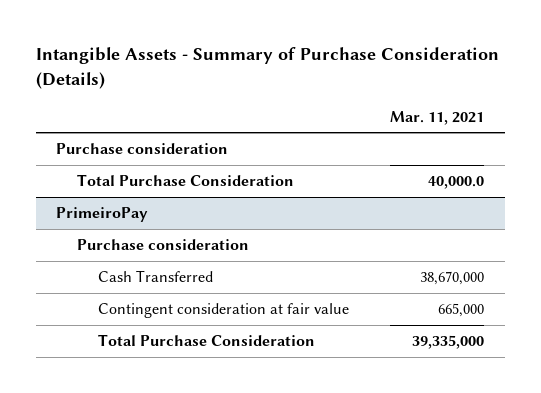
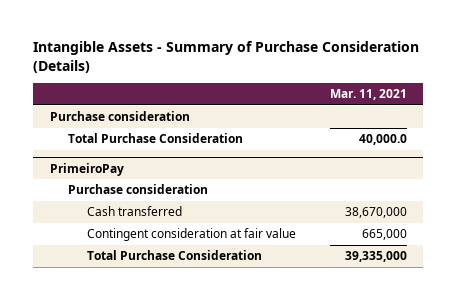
@ PrimeiroPay
- Cash Transferred | 38,670,000
+ Cash transferred | 38,670,000

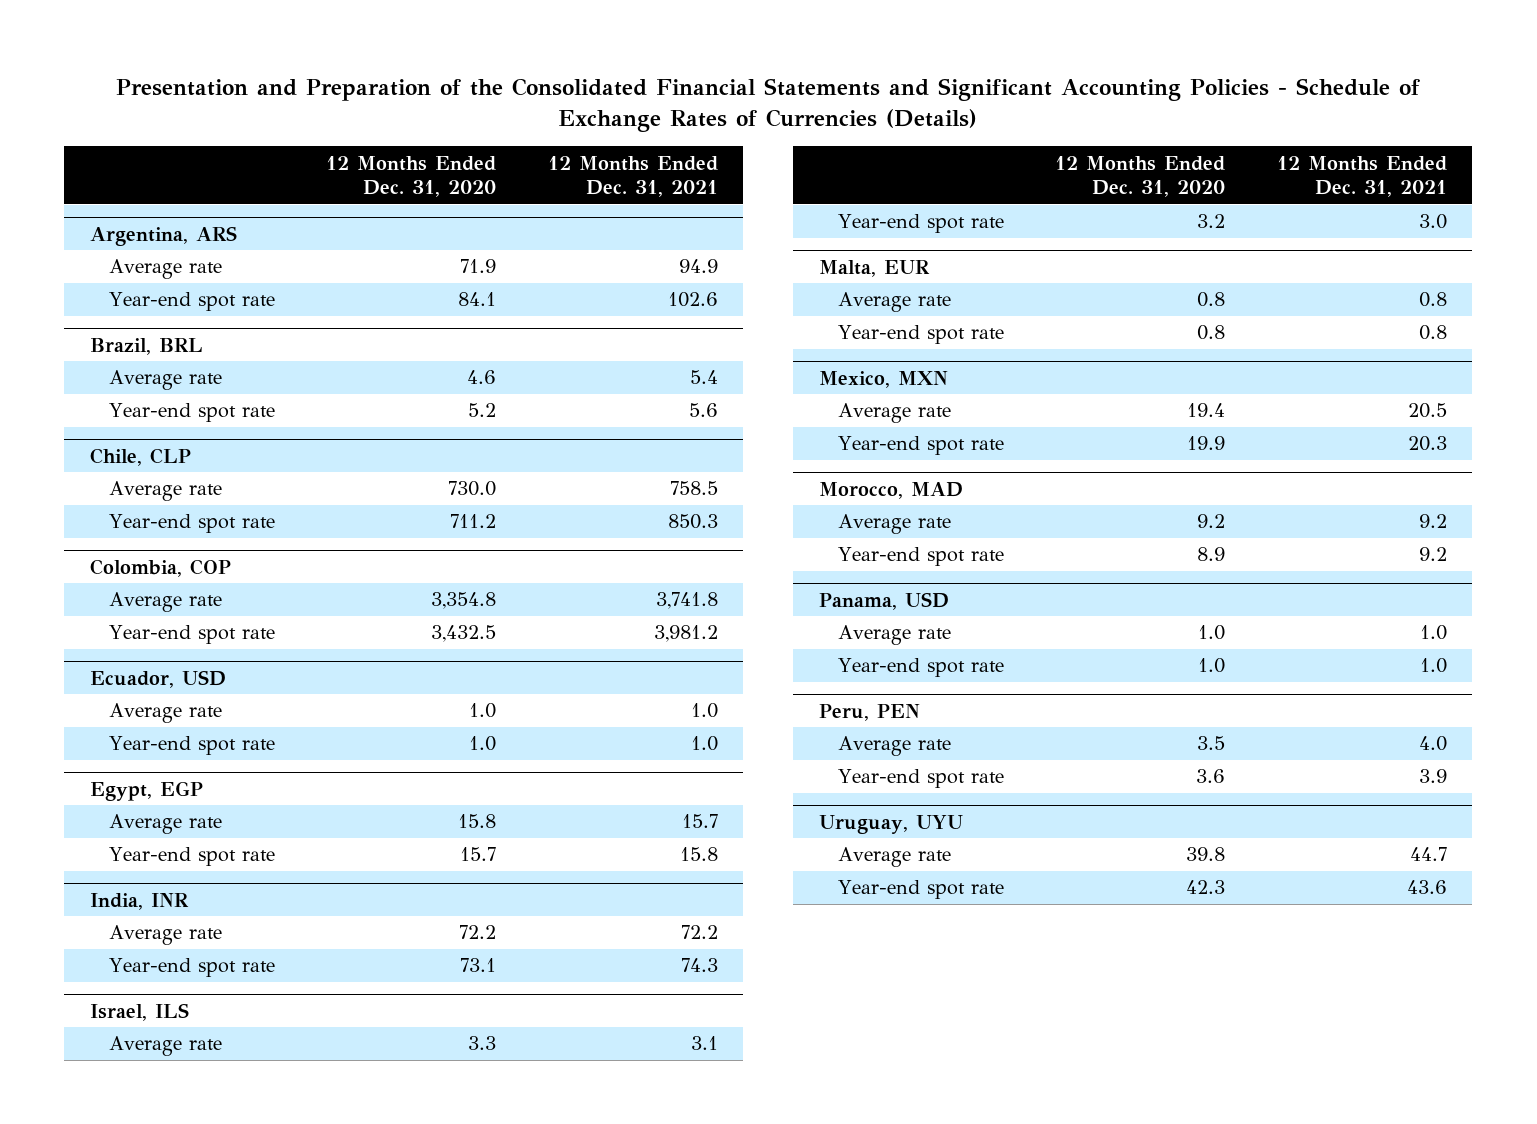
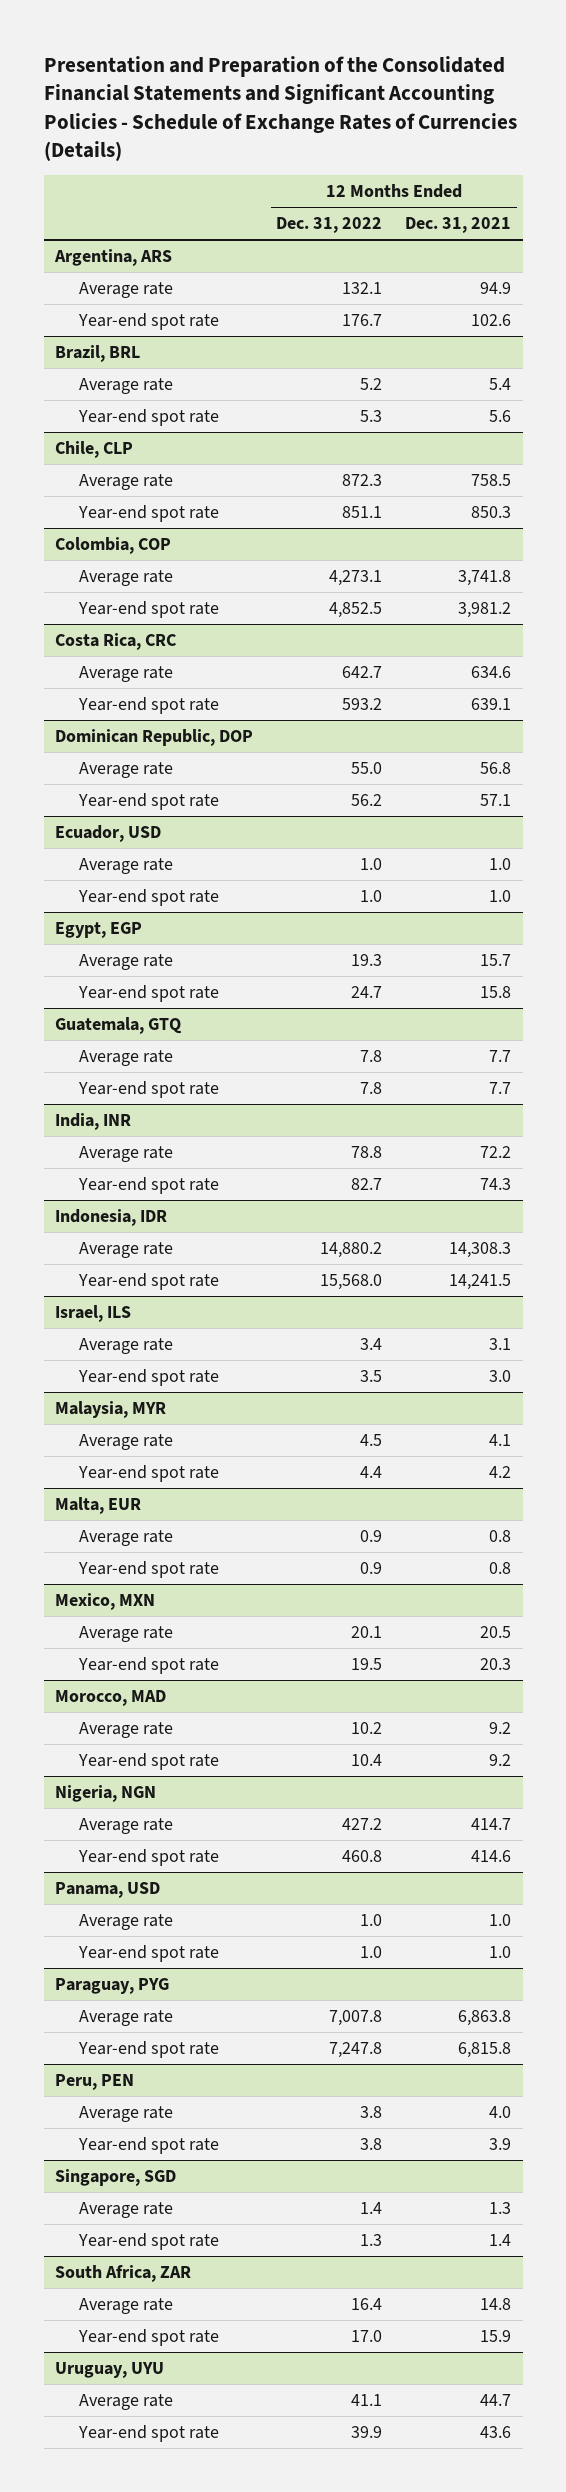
- | 12 Months Ended Dec. 31, 2020 | 12 Months Ended Dec. 31, 2021
+ | 12 Months Ended Dec. 31, 2022 | 12 Months Ended Dec. 31, 2021
+ Costa Rica, CRC
+ Average rate | 642.7 | 634.6
+ Year-end spot rate | 593.2 | 639.1
+ Dominican Republic, DOP
+ Average rate | 55.0 | 56.8
+ Year-end spot rate | 56.2 | 57.1
+ Guatemala, GTQ
+ Average rate | 7.8 | 7.7
+ Year-end spot rate | 7.8 | 7.7
+ Indonesia, IDR
+ Average rate | 14,880.2 | 14,308.3
+ Year-end spot rate | 15,568.0 | 14,241.5
+ Malaysia, MYR
+ Average rate | 4.5 | 4.1
+ Year-end spot rate | 4.4 | 4.2
+ Nigeria, NGN
+ Average rate | 427.2 | 414.7
+ Year-end spot rate | 460.8 | 414.6
+ Paraguay, PYG
+ Average rate | 7,007.8 | 6,863.8
+ Year-end spot rate | 7,247.8 | 6,815.8
+ Singapore, SGD
+ Average rate | 1.4 | 1.3
+ Year-end spot rate | 1.3 | 1.4
+ South Africa, ZAR
+ Average rate | 16.4 | 14.8
+ Year-end spot rate | 17.0 | 15.9

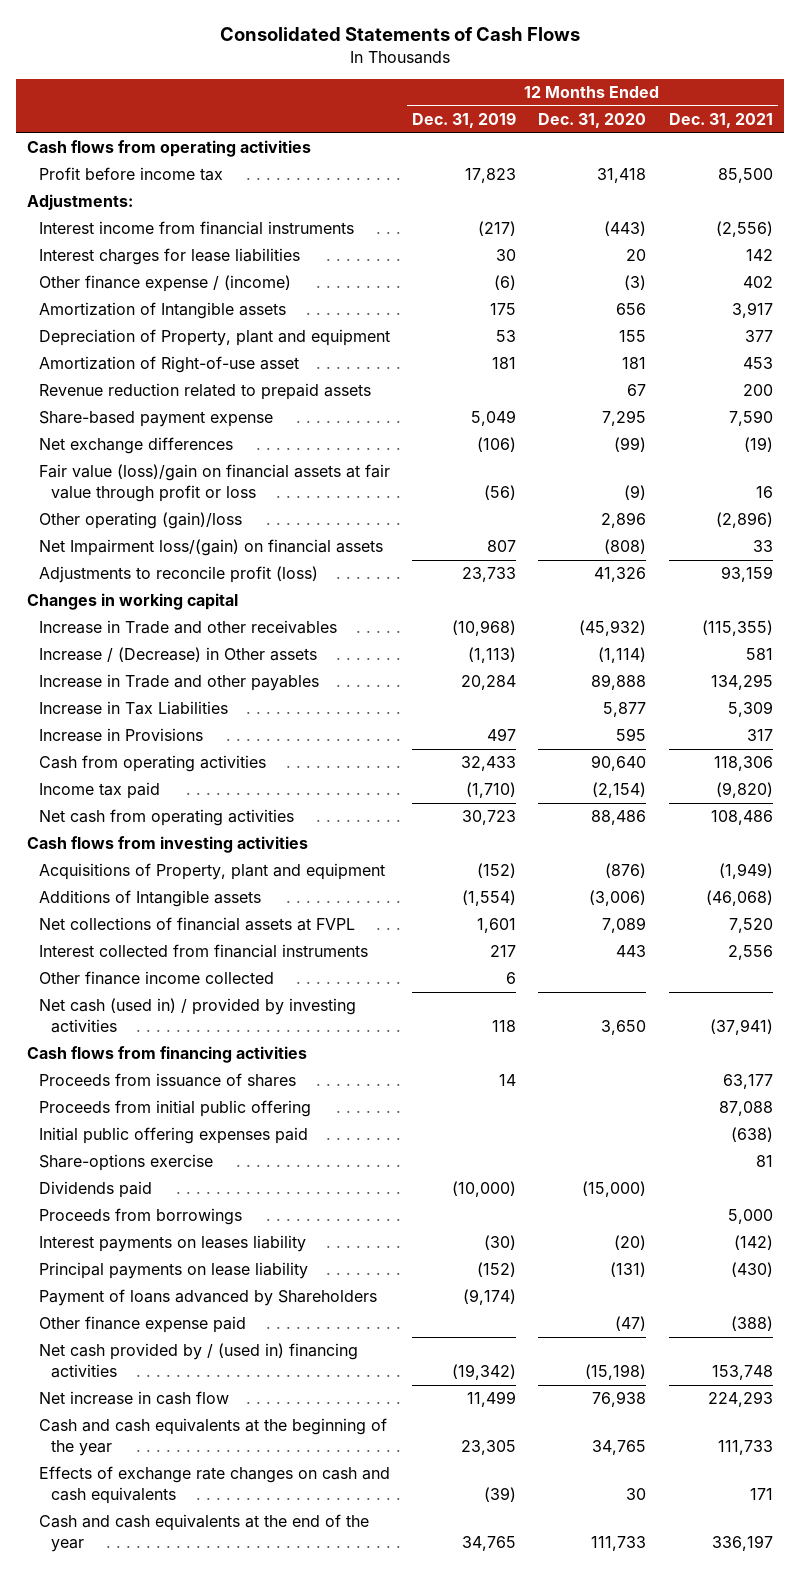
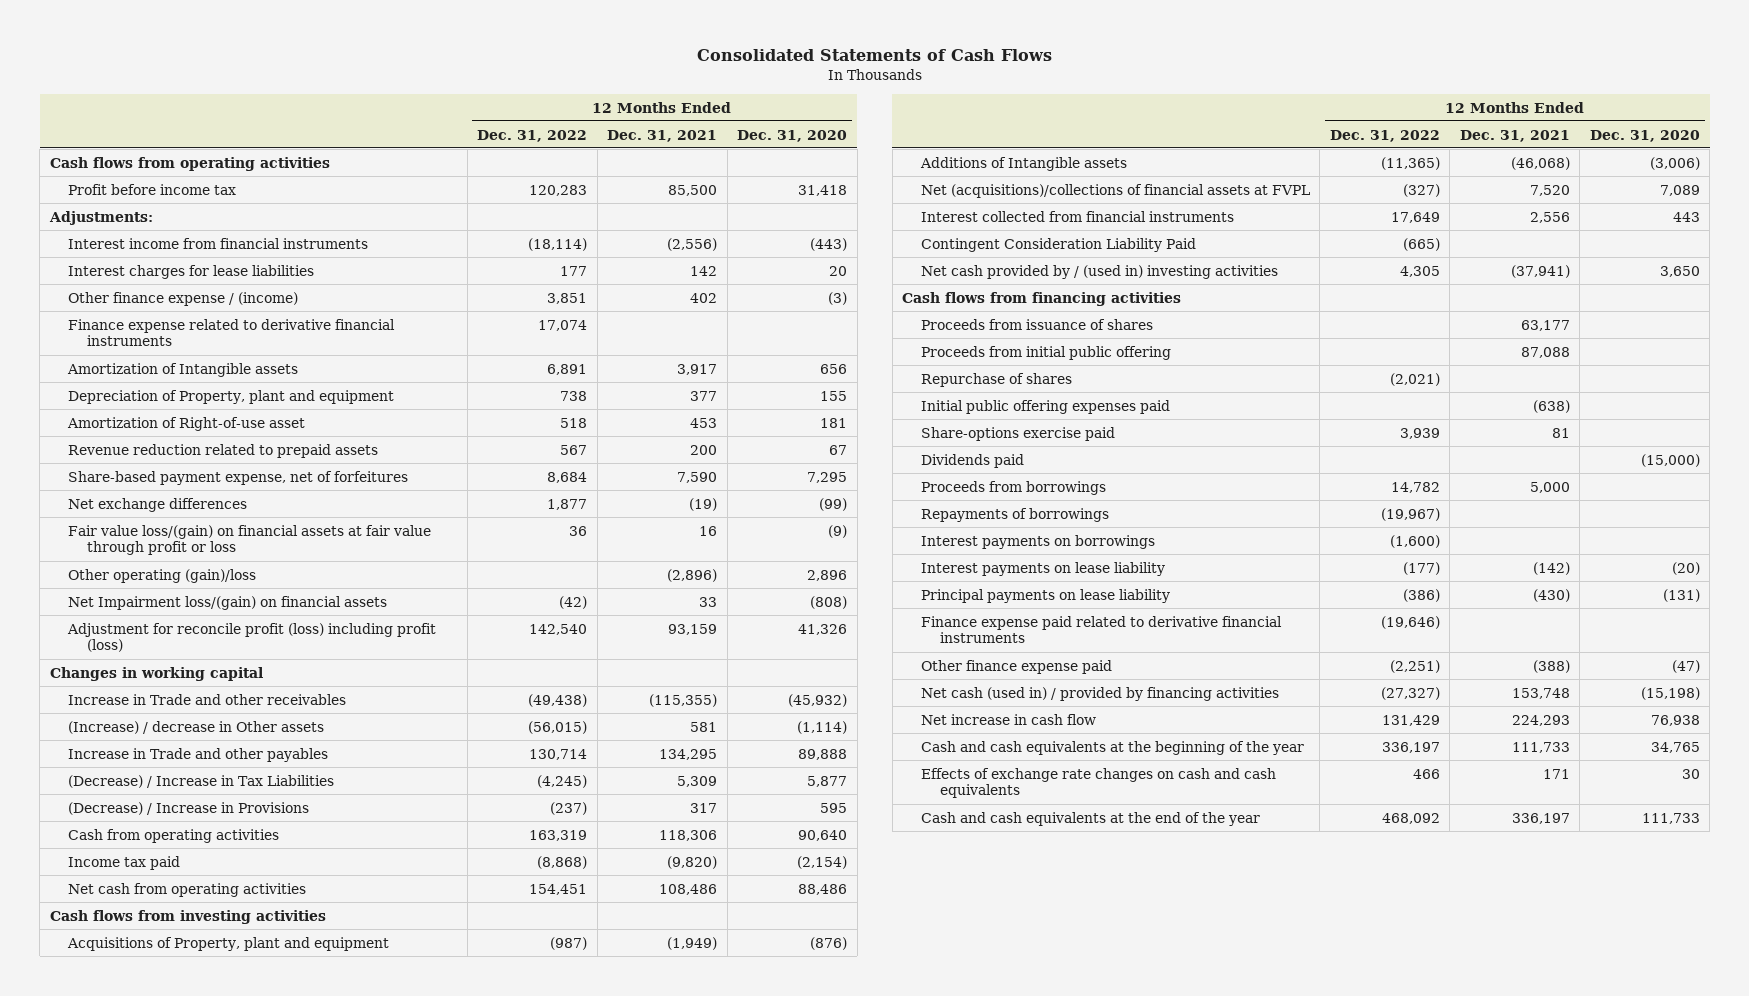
- | 12 Months Ended Dec. 31, 2019 | 12 Months Ended Dec. 31, 2020 | 12 Months Ended Dec. 31, 2021
+ | 12 Months Ended Dec. 31, 2022 | 12 Months Ended Dec. 31, 2021 | 12 Months Ended Dec. 31, 2020
+ Finance expense related to derivative financial instruments | 17,074 | |
- Share-based payment expense | 5,049 | 7,295 | 7,590
+ Share-based payment expense, net of forfeitures | 8,684 | 7,590 | 7,295
- Fair value (loss)/gain on financial assets at fair value through profit or loss | (56) | (9) | 16
+ Fair value loss/(gain) on financial assets at fair value through profit or loss | 36 | 16 | (9)
- Adjustments to reconcile profit (loss) | 23,733 | 41,326 | 93,159
+ Adjustment for reconcile profit (loss) including profit (loss) | 142,540 | 93,159 | 41,326
- Increase / (Decrease) in Other assets | (1,113) | (1,114) | 581
+ (Increase) / decrease in Other assets | (56,015) | 581 | (1,114)
- Increase in Tax Liabilities | | 5,877 | 5,309
- Increase in Provisions | 497 | 595 | 317
+ (Decrease) / Increase in Tax Liabilities | (4,245) | 5,309 | 5,877
+ (Decrease) / Increase in Provisions | (237) | 317 | 595
- Net collections of financial assets at FVPL | 1,601 | 7,089 | 7,520
+ Net (acquisitions)/collections of financial assets at FVPL | (327) | 7,520 | 7,089
- Other finance income collected | 6 | |
- Net cash (used in) / provided by investing activities | 118 | 3,650 | (37,941)
+ Contingent Consideration Liability Paid | (665) | |
+ Net cash provided by / (used in) investing activities | 4,305 | (37,941) | 3,650
+ Repurchase of shares | (2,021) | |
- Share-options exercise | | | 81
+ Share-options exercise paid | 3,939 | 81 |
- Interest payments on leases liability | (30) | (20) | (142)
+ Repayments of borrowings | (19,967) | |
+ Interest payments on borrowings | (1,600) | |
+ Interest payments on lease liability | (177) | (142) | (20)
- Payment of loans advanced by Shareholders | (9,174) | |
+ Finance expense paid related to derivative financial instruments | (19,646) | |
- Net cash provided by / (used in) financing activities | (19,342) | (15,198) | 153,748
+ Net cash (used in) / provided by financing activities | (27,327) | 153,748 | (15,198)

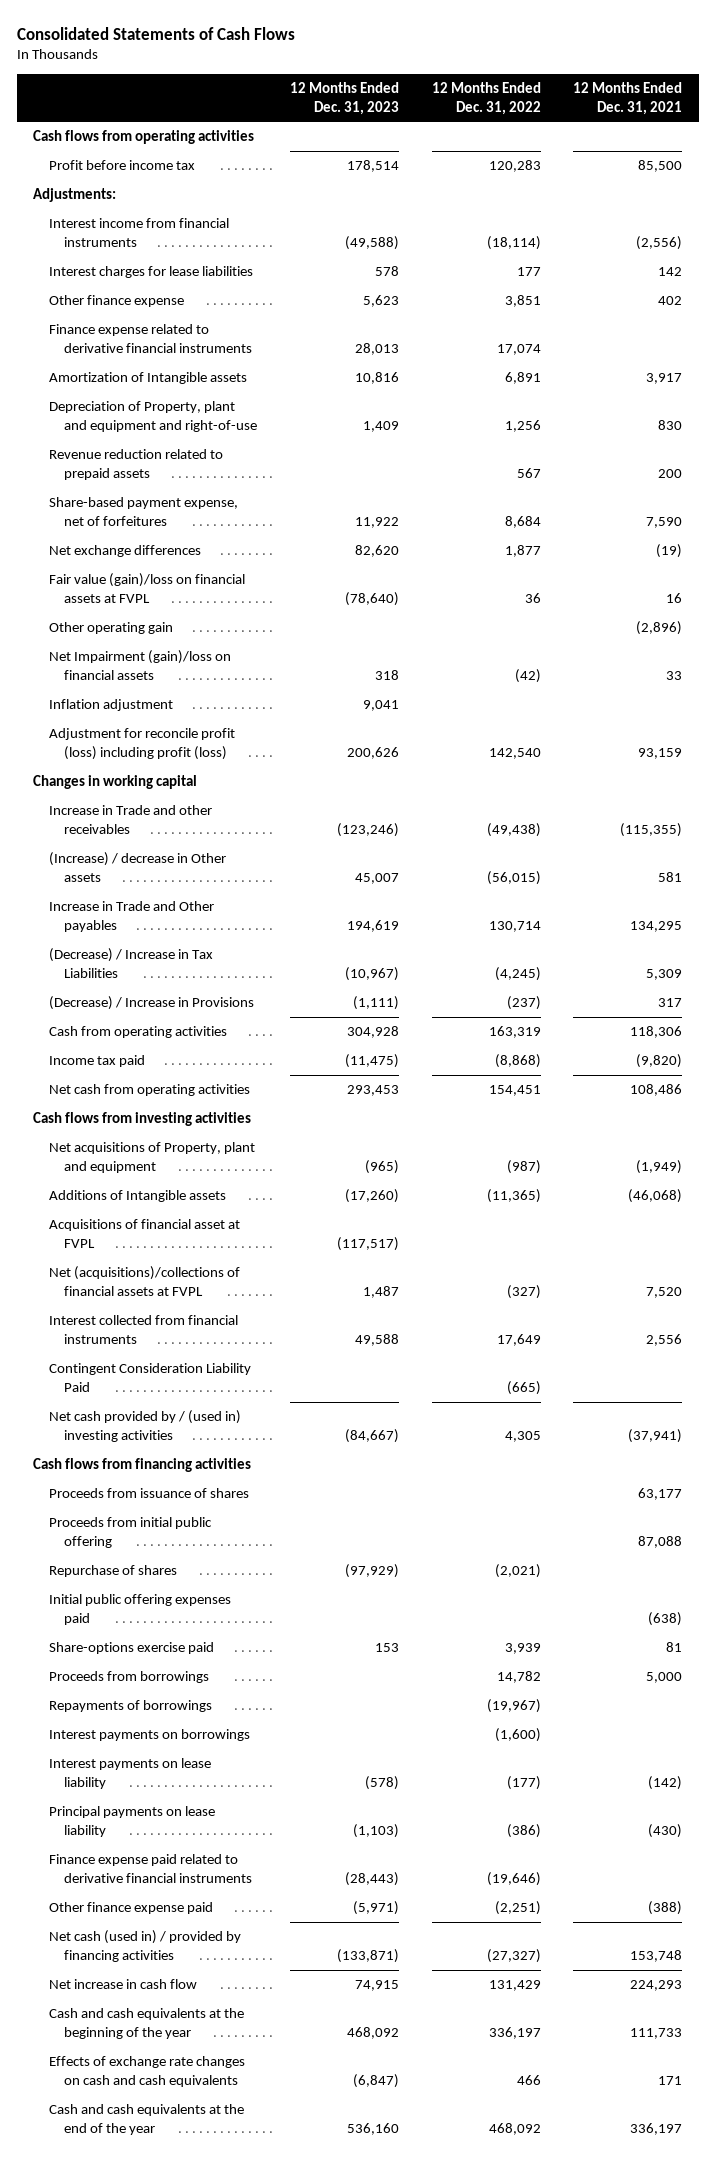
- | 12 Months Ended Dec. 31, 2022 | 12 Months Ended Dec. 31, 2021 | 12 Months Ended Dec. 31, 2020
+ | 12 Months Ended Dec. 31, 2023 | 12 Months Ended Dec. 31, 2022 | 12 Months Ended Dec. 31, 2021
- Other finance expense / (income) | 3,851 | 402 | (3)
+ Other finance expense | 5,623 | 3,851 | 402
- Depreciation of Property, plant and equipment | 738 | 377 | 155
- Amortization of Right-of-use asset | 518 | 453 | 181
+ Depreciation of Property, plant and equipment and right-of-use | 1,409 | 1,256 | 830
- Fair value loss/(gain) on financial assets at fair value through profit or loss | 36 | 16 | (9)
- Other operating (gain)/loss | | (2,896) | 2,896
- Net Impairment loss/(gain) on financial assets | (42) | 33 | (808)
+ Fair value (gain)/loss on financial assets at FVPL | (78,640) | 36 | 16
+ Other operating gain | | | (2,896)
+ Net Impairment (gain)/loss on financial assets | 318 | (42) | 33
+ Inflation adjustment | 9,041 | |
- Increase in Trade and other payables | 130,714 | 134,295 | 89,888
+ Increase in Trade and Other payables | 194,619 | 130,714 | 134,295
- Acquisitions of Property, plant and equipment | (987) | (1,949) | (876)
+ Net acquisitions of Property, plant and equipment | (965) | (987) | (1,949)
+ Acquisitions of financial asset at FVPL | (117,517) | |
- Dividends paid | | | (15,000)

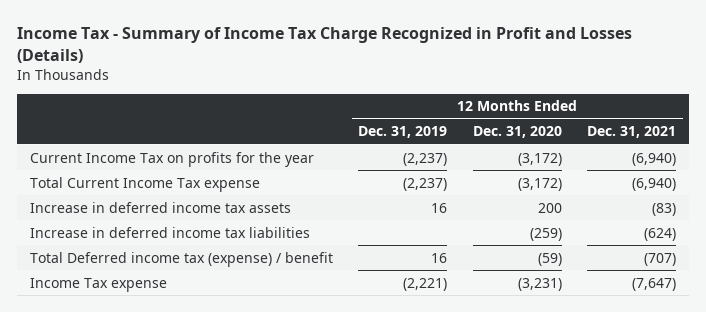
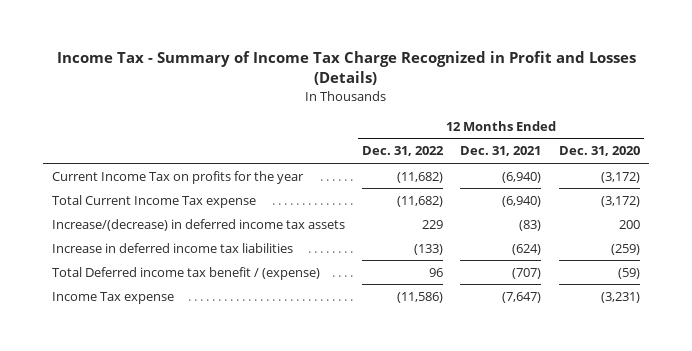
- | 12 Months Ended Dec. 31, 2019 | 12 Months Ended Dec. 31, 2020 | 12 Months Ended Dec. 31, 2021
+ | 12 Months Ended Dec. 31, 2022 | 12 Months Ended Dec. 31, 2021 | 12 Months Ended Dec. 31, 2020
- Increase in deferred income tax assets | 16 | 200 | (83)
+ Increase/(decrease) in deferred income tax assets | 229 | (83) | 200
- Total Deferred income tax (expense) / benefit | 16 | (59) | (707)
+ Total Deferred income tax benefit / (expense) | 96 | (707) | (59)

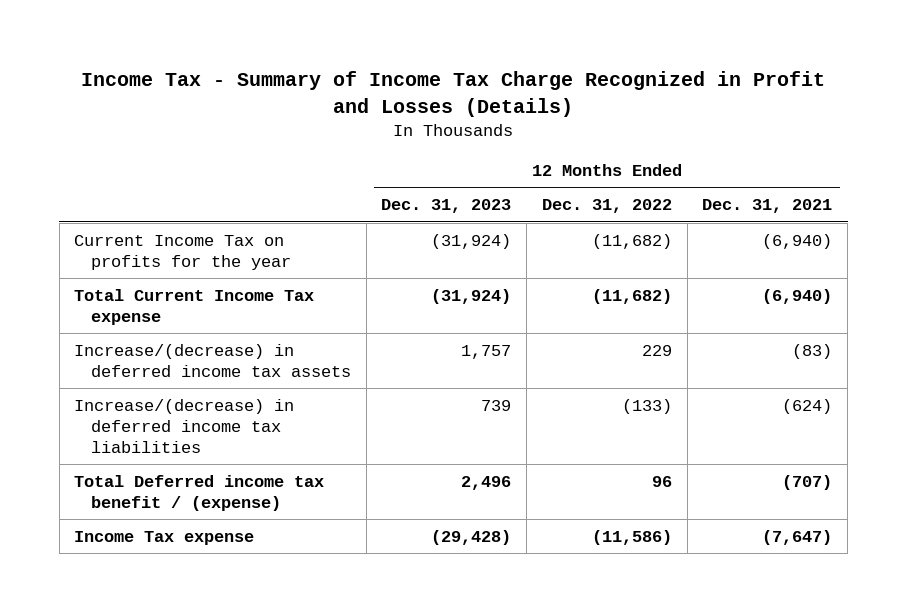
- | 12 Months Ended Dec. 31, 2022 | 12 Months Ended Dec. 31, 2021 | 12 Months Ended Dec. 31, 2020
+ | 12 Months Ended Dec. 31, 2023 | 12 Months Ended Dec. 31, 2022 | 12 Months Ended Dec. 31, 2021
- Increase in deferred income tax liabilities | (133) | (624) | (259)
+ Increase/(decrease) in deferred income tax liabilities | 739 | (133) | (624)

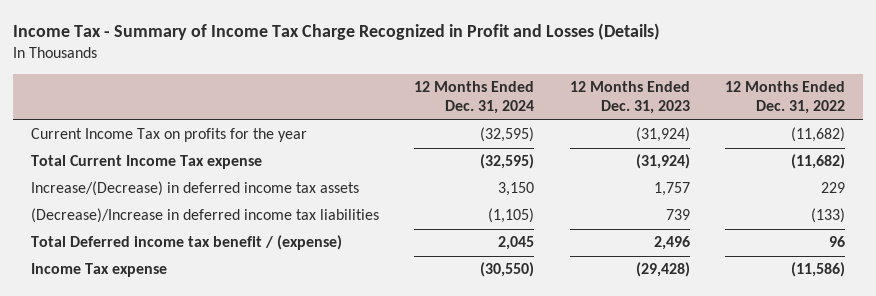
- | 12 Months Ended Dec. 31, 2023 | 12 Months Ended Dec. 31, 2022 | 12 Months Ended Dec. 31, 2021
+ | 12 Months Ended Dec. 31, 2024 | 12 Months Ended Dec. 31, 2023 | 12 Months Ended Dec. 31, 2022
- Increase/(decrease) in deferred income tax assets | 1,757 | 229 | (83)
- Increase/(decrease) in deferred income tax liabilities | 739 | (133) | (624)
+ Increase/(Decrease) in deferred income tax assets | 3,150 | 1,757 | 229
+ (Decrease)/Increase in deferred income tax liabilities | (1,105) | 739 | (133)

